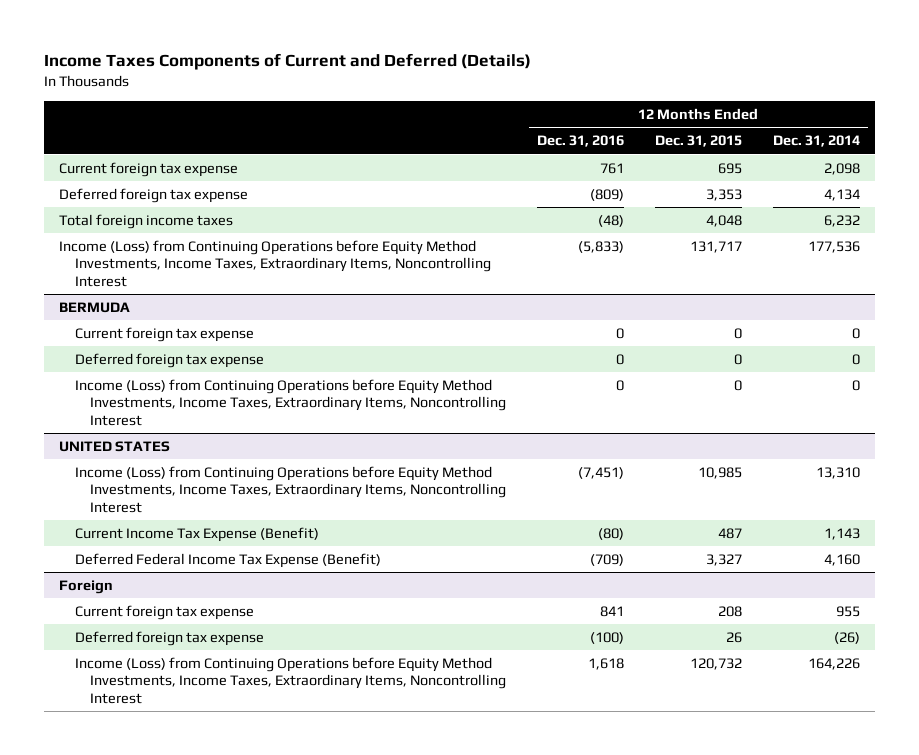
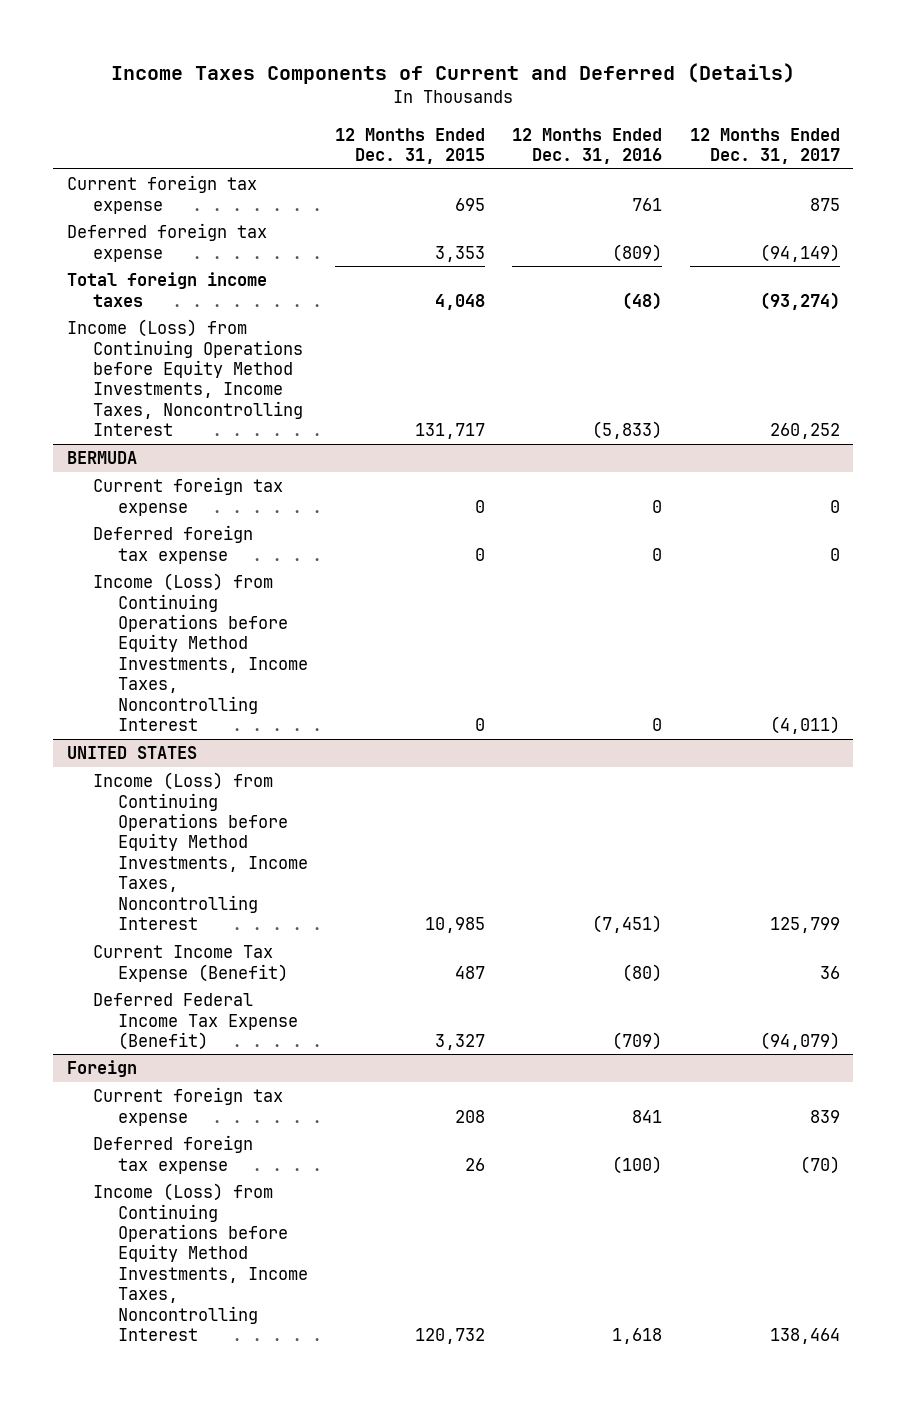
- | 12 Months Ended Dec. 31, 2016 | 12 Months Ended Dec. 31, 2015 | 12 Months Ended Dec. 31, 2014
+ | 12 Months Ended Dec. 31, 2015 | 12 Months Ended Dec. 31, 2016 | 12 Months Ended Dec. 31, 2017
- Income (Loss) from Continuing Operations before Equity Method Investments, Income Taxes, Extraordinary Items, Noncontrolling Interest | (5,833) | 131,717 | 177,536
+ Income (Loss) from Continuing Operations before Equity Method Investments, Income Taxes, Noncontrolling Interest | 131,717 | (5,833) | 260,252
@ BERMUDA
- Income (Loss) from Continuing Operations before Equity Method Investments, Income Taxes, Extraordinary Items, Noncontrolling Interest | 0 | 0 | 0
+ Income (Loss) from Continuing Operations before Equity Method Investments, Income Taxes, Noncontrolling Interest | 0 | 0 | (4,011)
@ UNITED STATES
- Income (Loss) from Continuing Operations before Equity Method Investments, Income Taxes, Extraordinary Items, Noncontrolling Interest | (7,451) | 10,985 | 13,310
+ Income (Loss) from Continuing Operations before Equity Method Investments, Income Taxes, Noncontrolling Interest | 10,985 | (7,451) | 125,799
@ Foreign
- Income (Loss) from Continuing Operations before Equity Method Investments, Income Taxes, Extraordinary Items, Noncontrolling Interest | 1,618 | 120,732 | 164,226
+ Income (Loss) from Continuing Operations before Equity Method Investments, Income Taxes, Noncontrolling Interest | 120,732 | 1,618 | 138,464

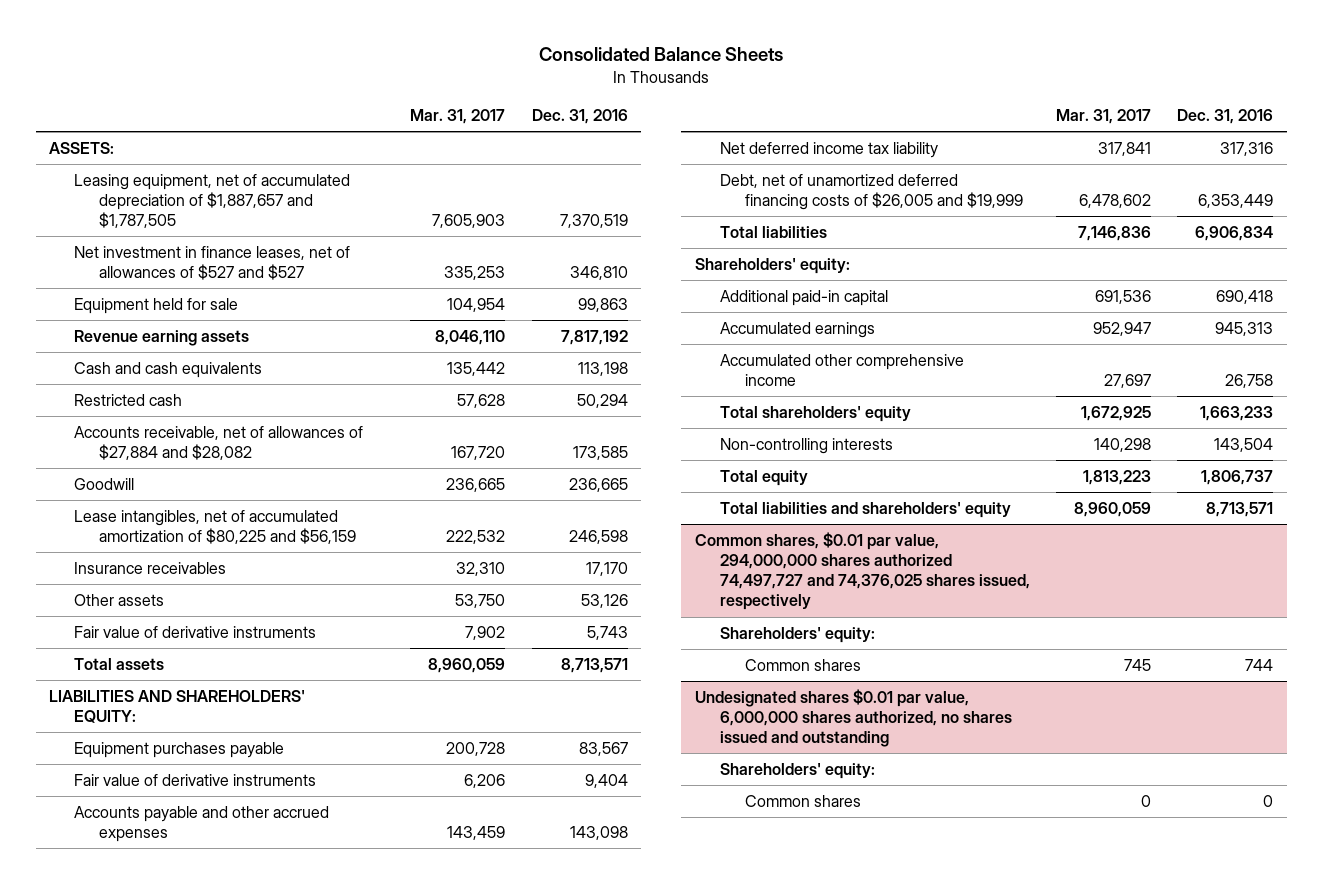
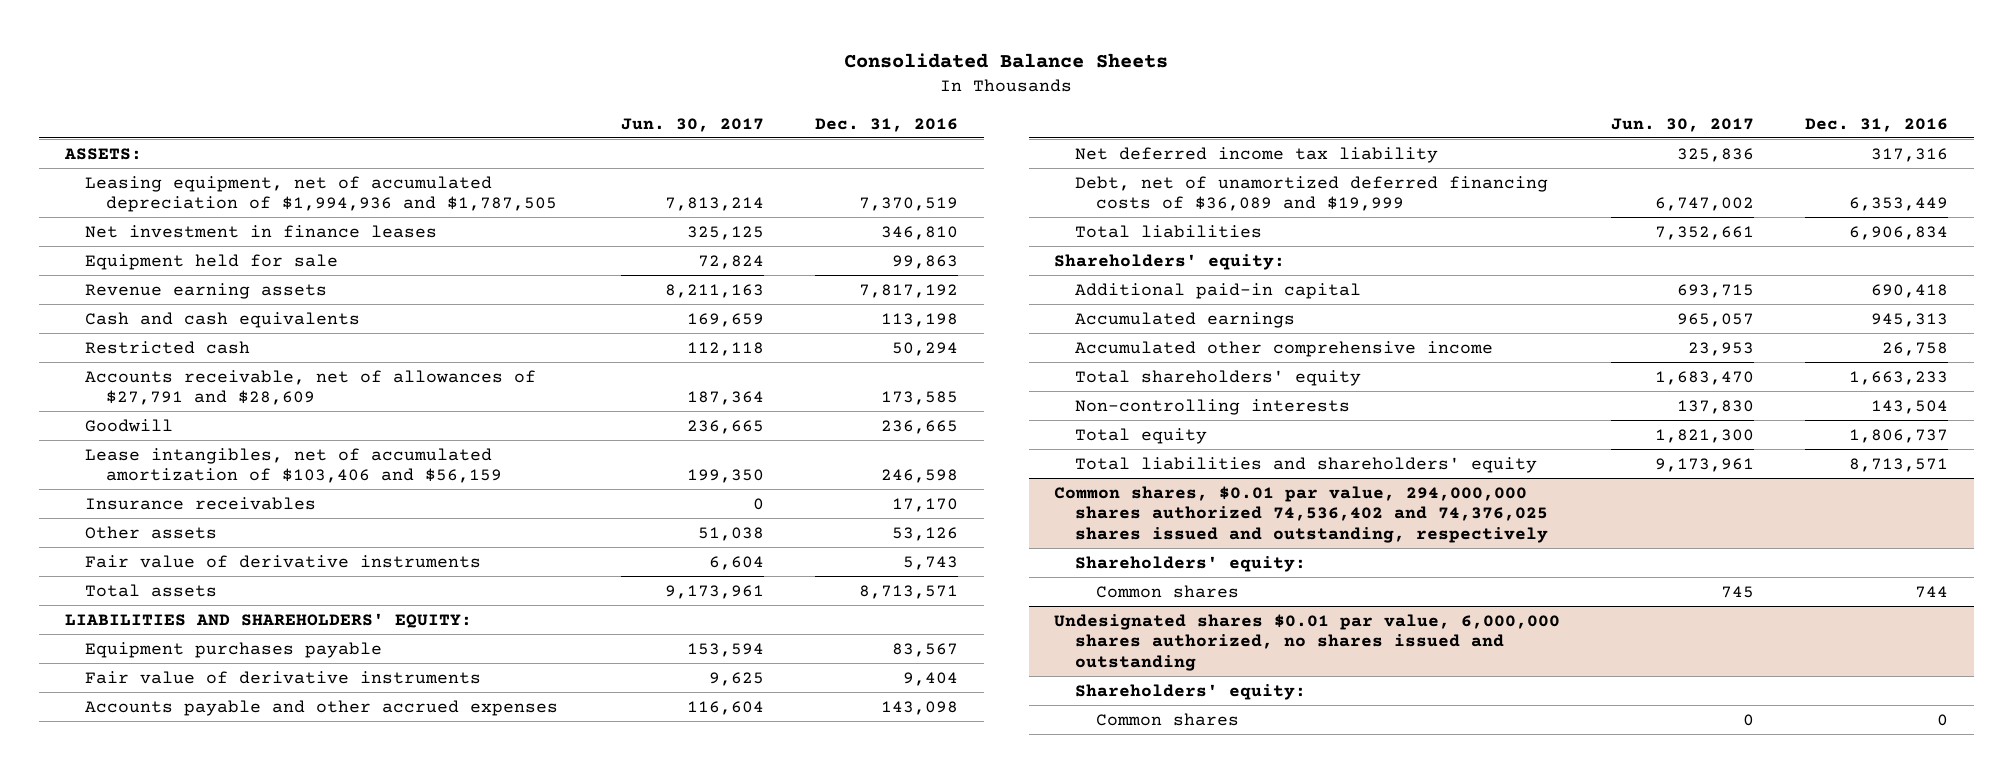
- | Mar. 31, 2017 | Dec. 31, 2016
+ | Jun. 30, 2017 | Dec. 31, 2016
- Leasing equipment, net of accumulated depreciation of $1,887,657 and $1,787,505 | 7,605,903 | 7,370,519
- Net investment in finance leases, net of allowances of $527 and $527 | 335,253 | 346,810
+ Leasing equipment, net of accumulated depreciation of $1,994,936 and $1,787,505 | 7,813,214 | 7,370,519
+ Net investment in finance leases | 325,125 | 346,810
- Accounts receivable, net of allowances of $27,884 and $28,082 | 167,720 | 173,585
+ Accounts receivable, net of allowances of $27,791 and $28,609 | 187,364 | 173,585
- Lease intangibles, net of accumulated amortization of $80,225 and $56,159 | 222,532 | 246,598
+ Lease intangibles, net of accumulated amortization of $103,406 and $56,159 | 199,350 | 246,598
- Debt, net of unamortized deferred financing costs of $26,005 and $19,999 | 6,478,602 | 6,353,449
+ Debt, net of unamortized deferred financing costs of $36,089 and $19,999 | 6,747,002 | 6,353,449
- Common shares, $0.01 par value, 294,000,000 shares authorized 74,497,727 and 74,376,025 shares issued, respectively
+ Common shares, $0.01 par value, 294,000,000 shares authorized 74,536,402 and 74,376,025 shares issued and outstanding, respectively

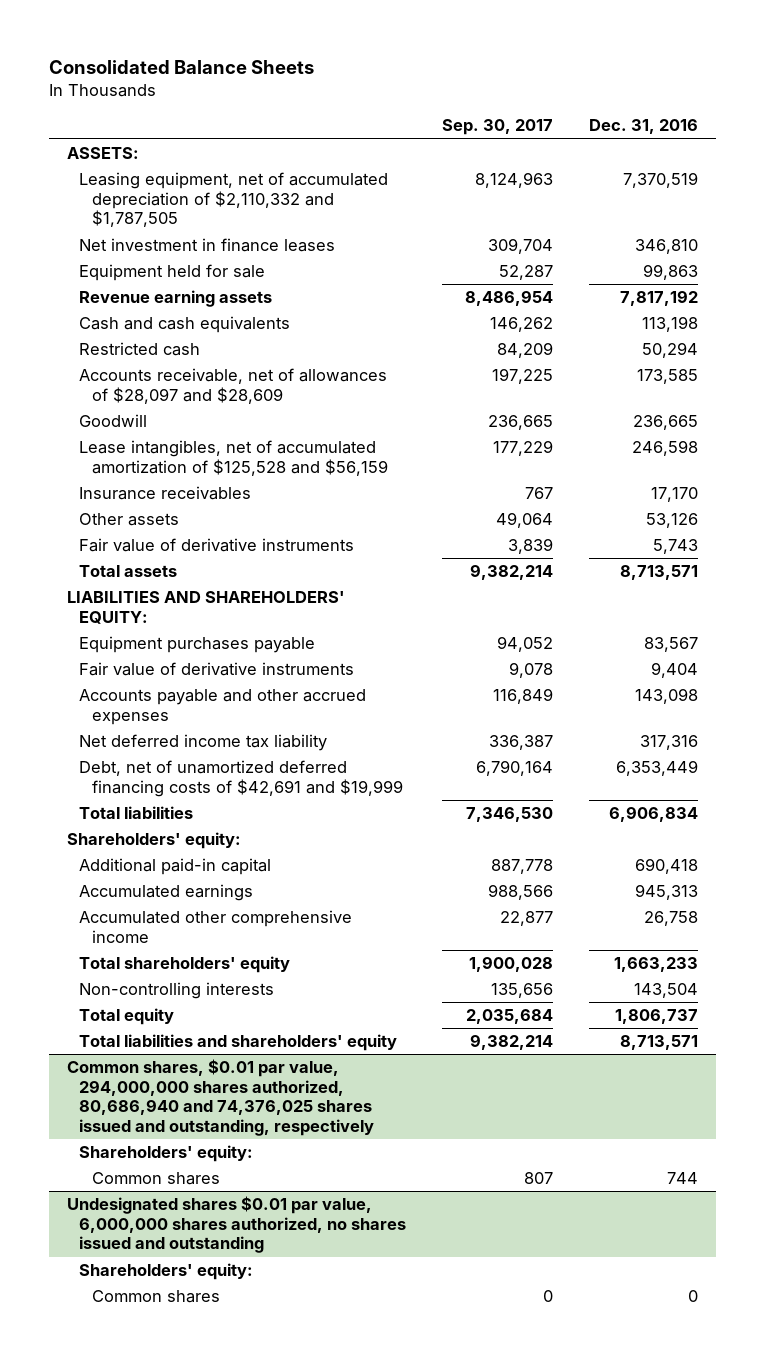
- | Jun. 30, 2017 | Dec. 31, 2016
+ | Sep. 30, 2017 | Dec. 31, 2016
- Leasing equipment, net of accumulated depreciation of $1,994,936 and $1,787,505 | 7,813,214 | 7,370,519
+ Leasing equipment, net of accumulated depreciation of $2,110,332 and $1,787,505 | 8,124,963 | 7,370,519
- Accounts receivable, net of allowances of $27,791 and $28,609 | 187,364 | 173,585
+ Accounts receivable, net of allowances of $28,097 and $28,609 | 197,225 | 173,585
- Lease intangibles, net of accumulated amortization of $103,406 and $56,159 | 199,350 | 246,598
+ Lease intangibles, net of accumulated amortization of $125,528 and $56,159 | 177,229 | 246,598
- Debt, net of unamortized deferred financing costs of $36,089 and $19,999 | 6,747,002 | 6,353,449
+ Debt, net of unamortized deferred financing costs of $42,691 and $19,999 | 6,790,164 | 6,353,449
- Common shares, $0.01 par value, 294,000,000 shares authorized 74,536,402 and 74,376,025 shares issued and outstanding, respectively
+ Common shares, $0.01 par value, 294,000,000 shares authorized, 80,686,940 and 74,376,025 shares issued and outstanding, respectively

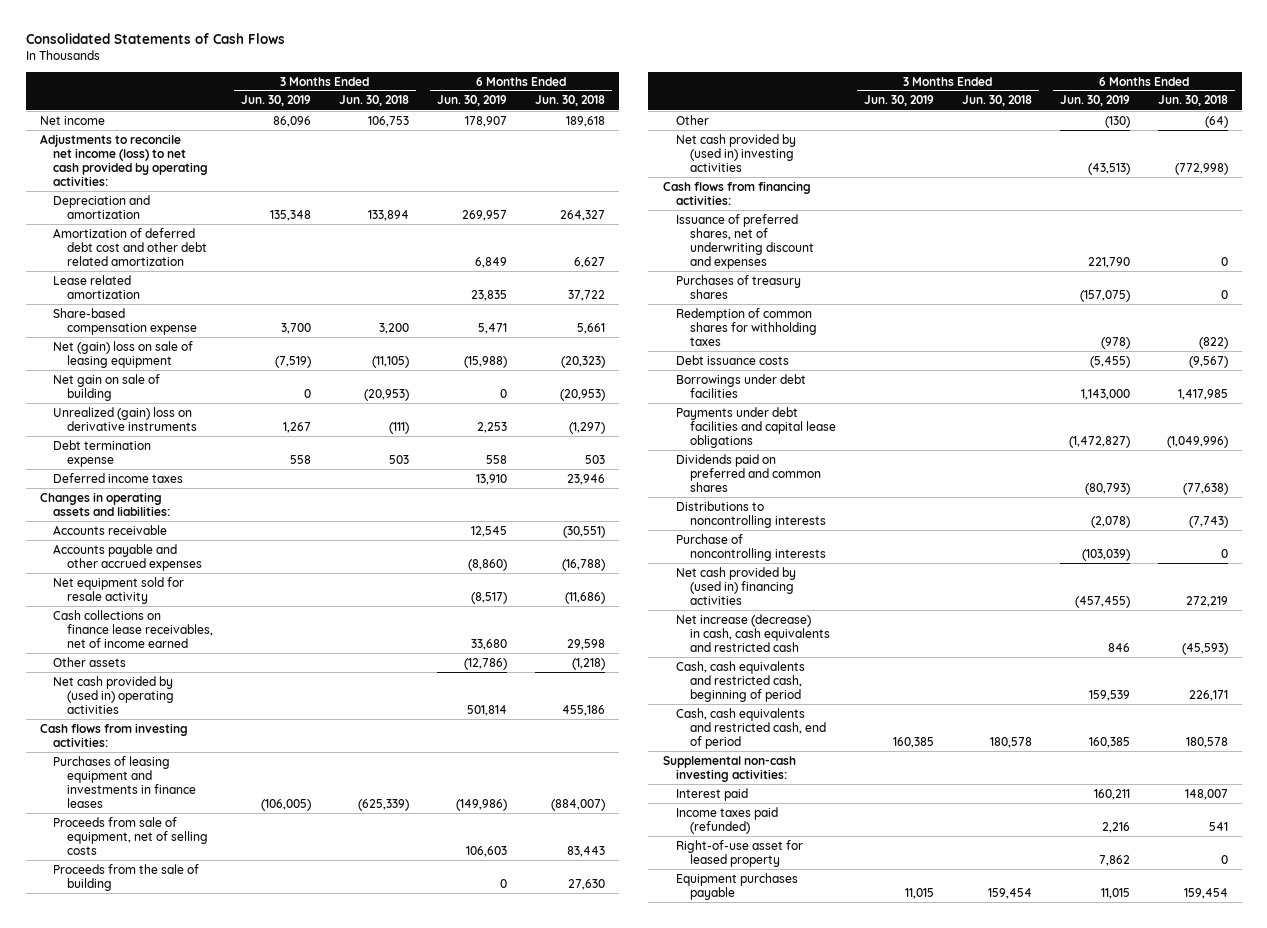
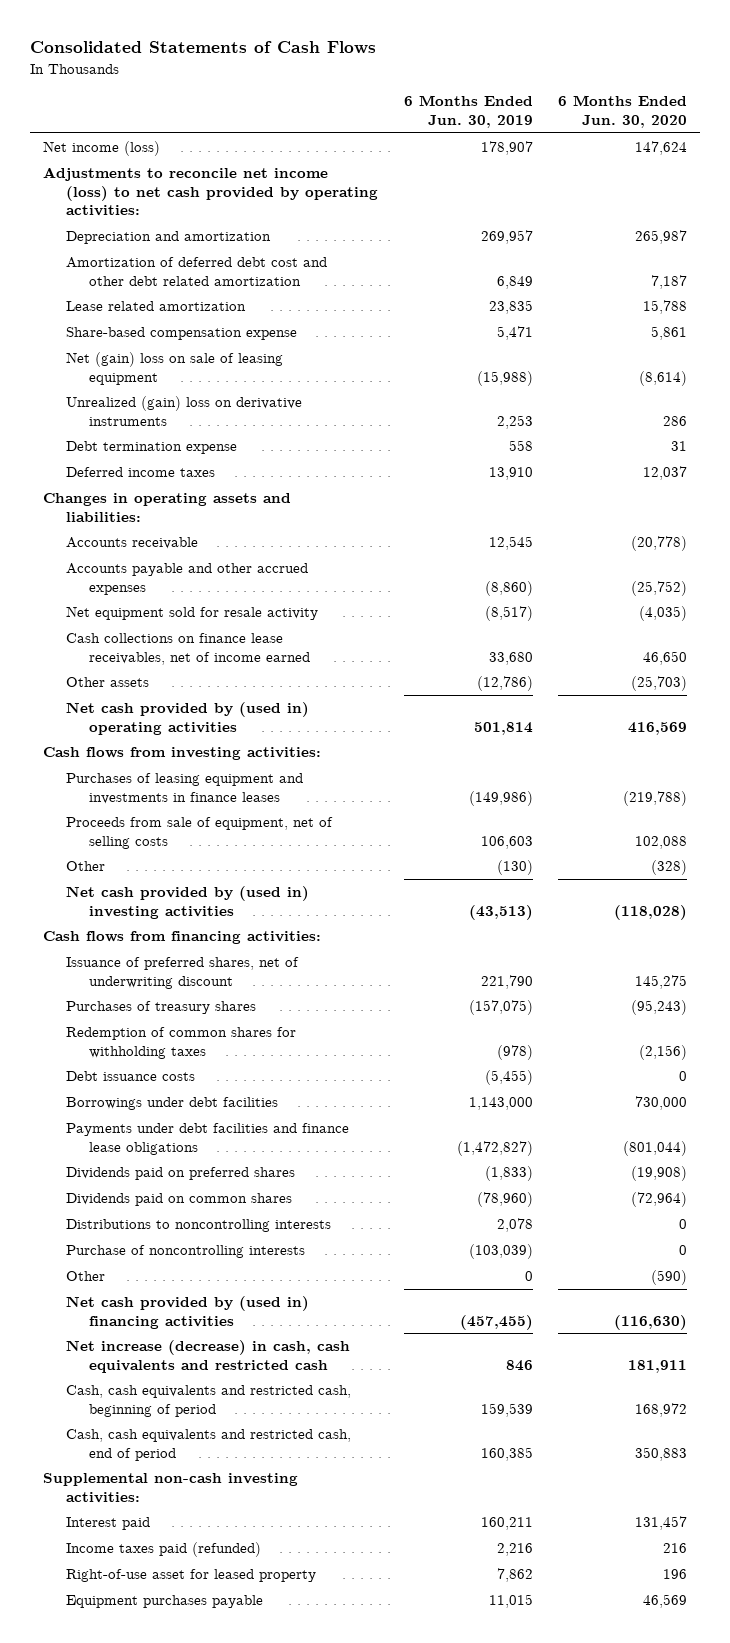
- | 3 Months Ended Jun. 30, 2019 | 3 Months Ended Jun. 30, 2018 | 6 Months Ended Jun. 30, 2019 | 6 Months Ended Jun. 30, 2018
+ | 6 Months Ended Jun. 30, 2019 | 6 Months Ended Jun. 30, 2020
- Net income | 86,096 | 106,753 | 178,907 | 189,618
+ Net income (loss) | 178,907 | 147,624
- Net gain on sale of building | 0 | (20,953) | 0 | (20,953)
- Proceeds from the sale of building | | | 0 | 27,630
- Issuance of preferred shares, net of underwriting discount and expenses | | | 221,790 | 0
+ Issuance of preferred shares, net of underwriting discount | 221,790 | 145,275
- Payments under debt facilities and capital lease obligations | | | (1,472,827) | (1,049,996)
- Dividends paid on preferred and common shares | | | (80,793) | (77,638)
- Distributions to noncontrolling interests | | | (2,078) | (7,743)
+ Payments under debt facilities and finance lease obligations | (1,472,827) | (801,044)
+ Dividends paid on preferred shares | (1,833) | (19,908)
+ Dividends paid on common shares | (78,960) | (72,964)
+ Distributions to noncontrolling interests | 2,078 | 0
+ Other | 0 | (590)

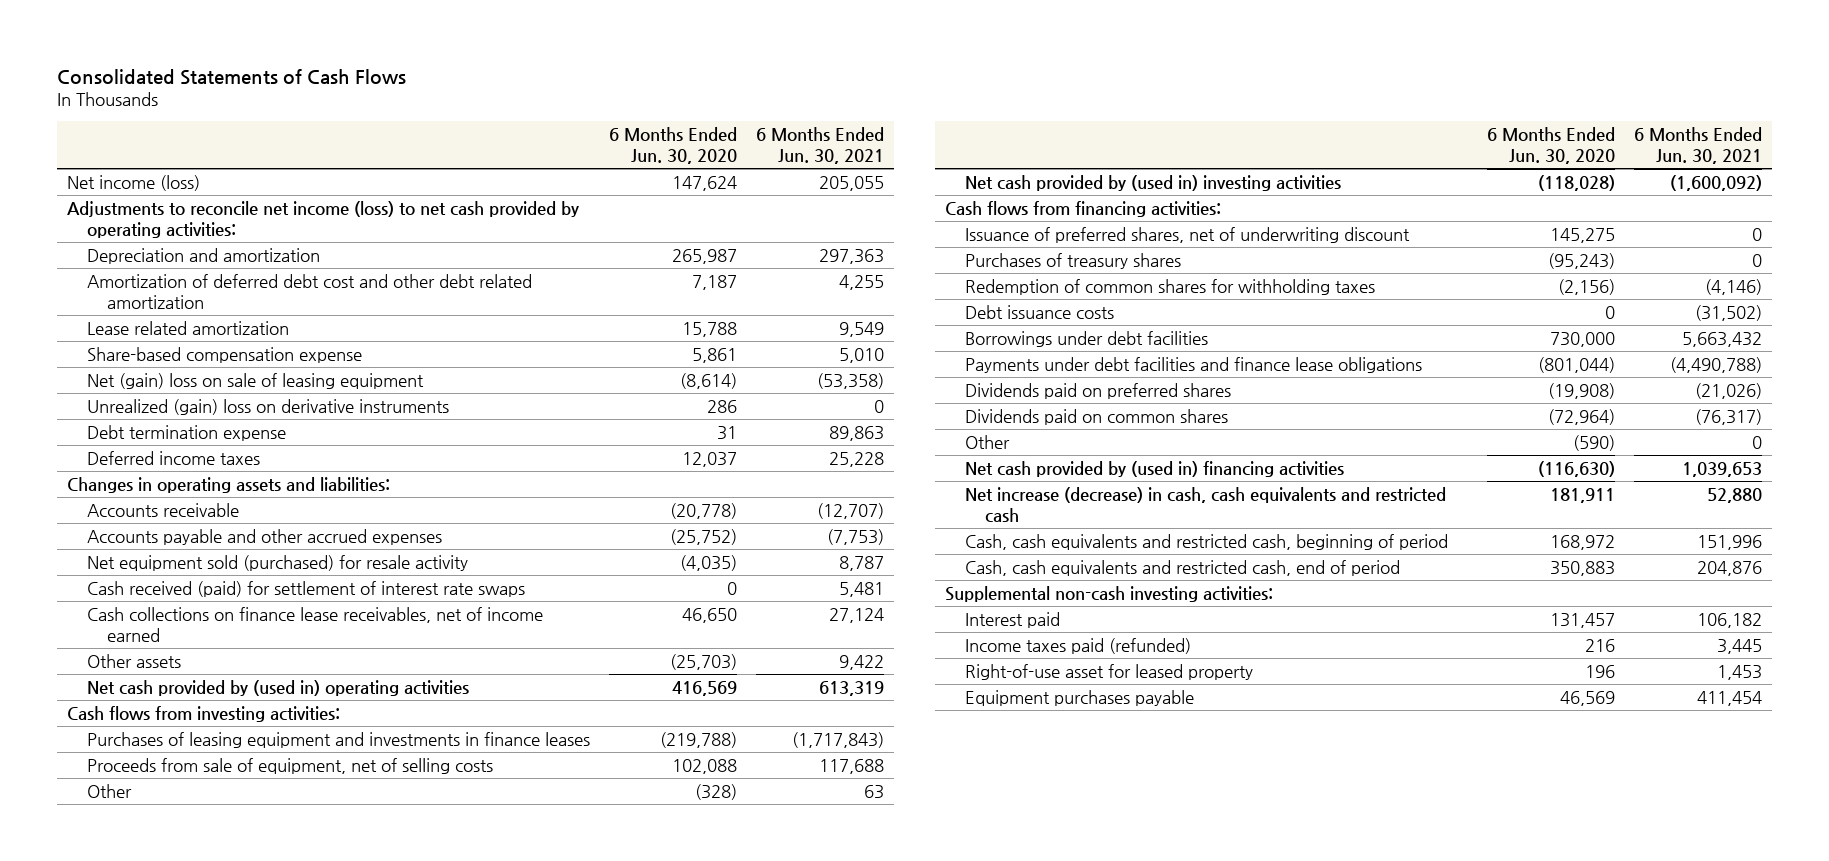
- | 6 Months Ended Jun. 30, 2019 | 6 Months Ended Jun. 30, 2020
+ | 6 Months Ended Jun. 30, 2020 | 6 Months Ended Jun. 30, 2021
- Net equipment sold for resale activity | (8,517) | (4,035)
+ Net equipment sold (purchased) for resale activity | (4,035) | 8,787
+ Cash received (paid) for settlement of interest rate swaps | 0 | 5,481
- Distributions to noncontrolling interests | 2,078 | 0
- Purchase of noncontrolling interests | (103,039) | 0

